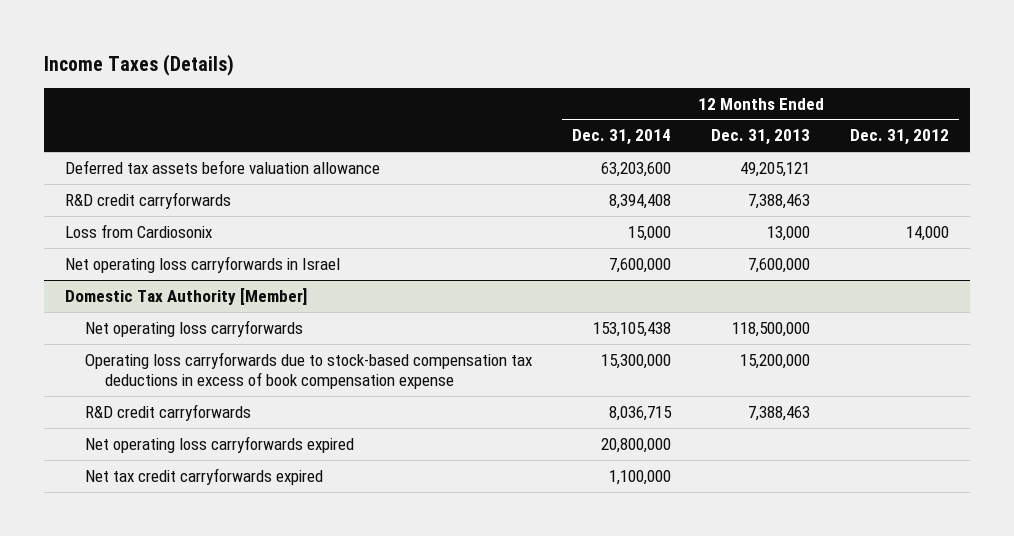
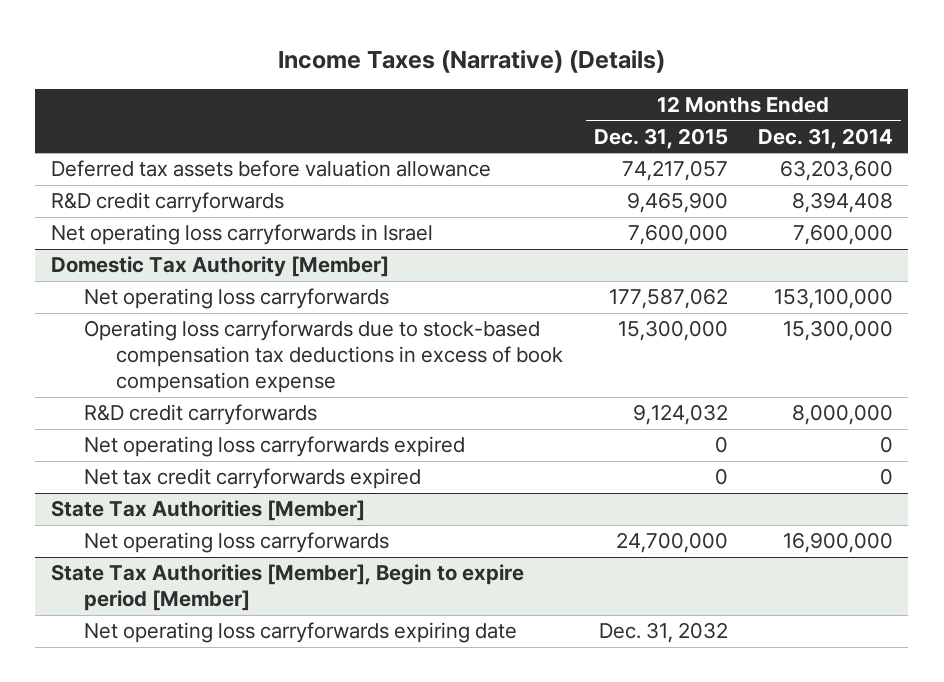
- Income Taxes (Details)
+ Income Taxes (Narrative) (Details)
- | 12 Months Ended Dec. 31, 2014 | 12 Months Ended Dec. 31, 2013 | 12 Months Ended Dec. 31, 2012
+ | 12 Months Ended Dec. 31, 2015 | 12 Months Ended Dec. 31, 2014
- Loss from Cardiosonix | 15,000 | 13,000 | 14,000
@ Domestic Tax Authority [Member]
- Net operating loss carryforwards | 153,105,438 | 118,500,000 |
+ Net operating loss carryforwards | 177,587,062 | 153,100,000
- R&D credit carryforwards | 8,036,715 | 7,388,463 |
- Net operating loss carryforwards expired | 20,800,000 | |
- Net tax credit carryforwards expired | 1,100,000 | |
+ R&D credit carryforwards | 9,124,032 | 8,000,000
+ Net operating loss carryforwards expired | 0 | 0
+ Net tax credit carryforwards expired | 0 | 0
+ State Tax Authorities [Member]
+ Net operating loss carryforwards | 24,700,000 | 16,900,000
+ State Tax Authorities [Member], Begin to expire period [Member]
+ Net operating loss carryforwards expiring date | Dec. 31, 2032 |

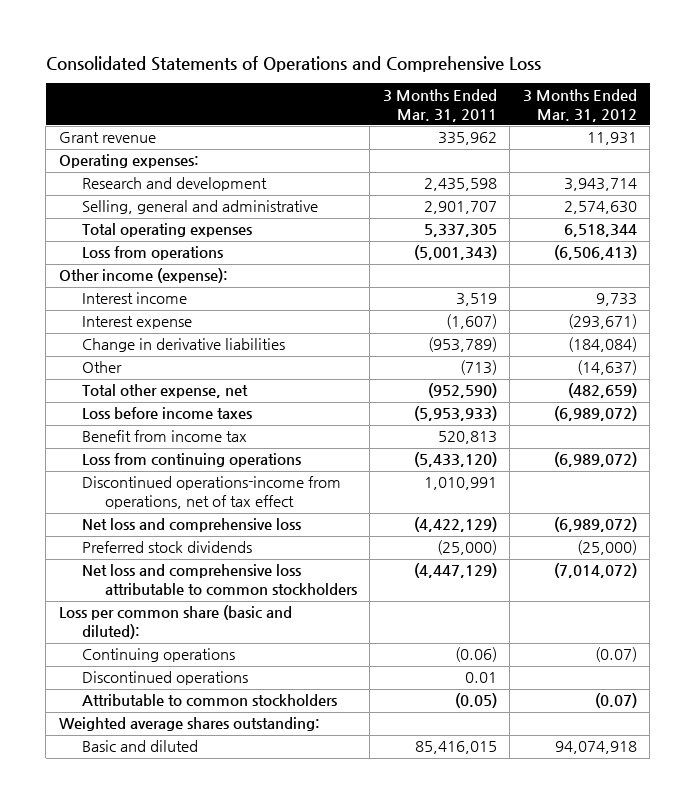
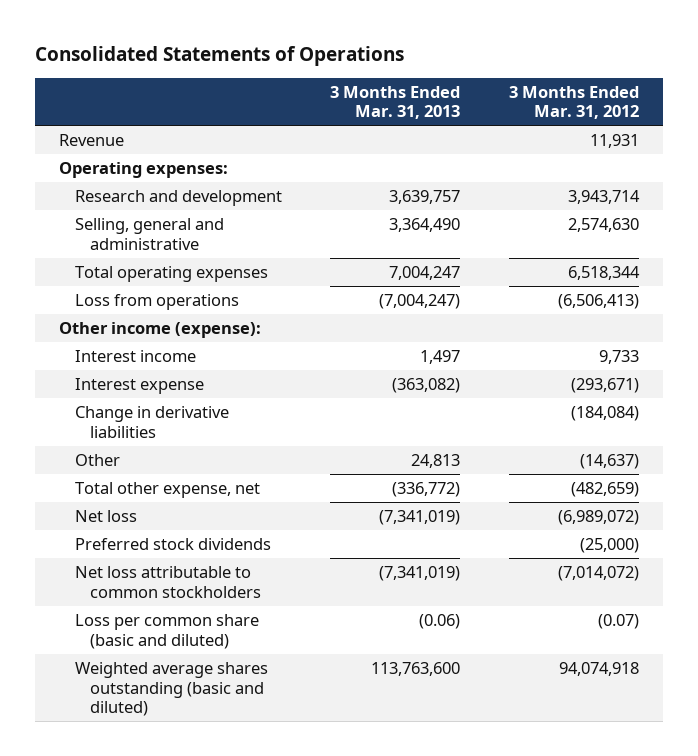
- Consolidated Statements of Operations and Comprehensive Loss
+ Consolidated Statements of Operations
- | 3 Months Ended Mar. 31, 2011 | 3 Months Ended Mar. 31, 2012
+ | 3 Months Ended Mar. 31, 2013 | 3 Months Ended Mar. 31, 2012
- Grant revenue | 335,962 | 11,931
+ Revenue | | 11,931
- Loss before income taxes | (5,953,933) | (6,989,072)
- Benefit from income tax | 520,813 |
- Loss from continuing operations | (5,433,120) | (6,989,072)
- Discontinued operations-income from operations, net of tax effect | 1,010,991 |
- Net loss and comprehensive loss | (4,422,129) | (6,989,072)
+ Net loss | (7,341,019) | (6,989,072)
- Net loss and comprehensive loss attributable to common stockholders | (4,447,129) | (7,014,072)
- Loss per common share (basic and diluted):
- Continuing operations | (0.06) | (0.07)
- Discontinued operations | 0.01 |
- Attributable to common stockholders | (0.05) | (0.07)
- Weighted average shares outstanding:
- Basic and diluted | 85,416,015 | 94,074,918
+ Net loss attributable to common stockholders | (7,341,019) | (7,014,072)
+ Loss per common share (basic and diluted) | (0.06) | (0.07)
+ Weighted average shares outstanding (basic and diluted) | 113,763,600 | 94,074,918

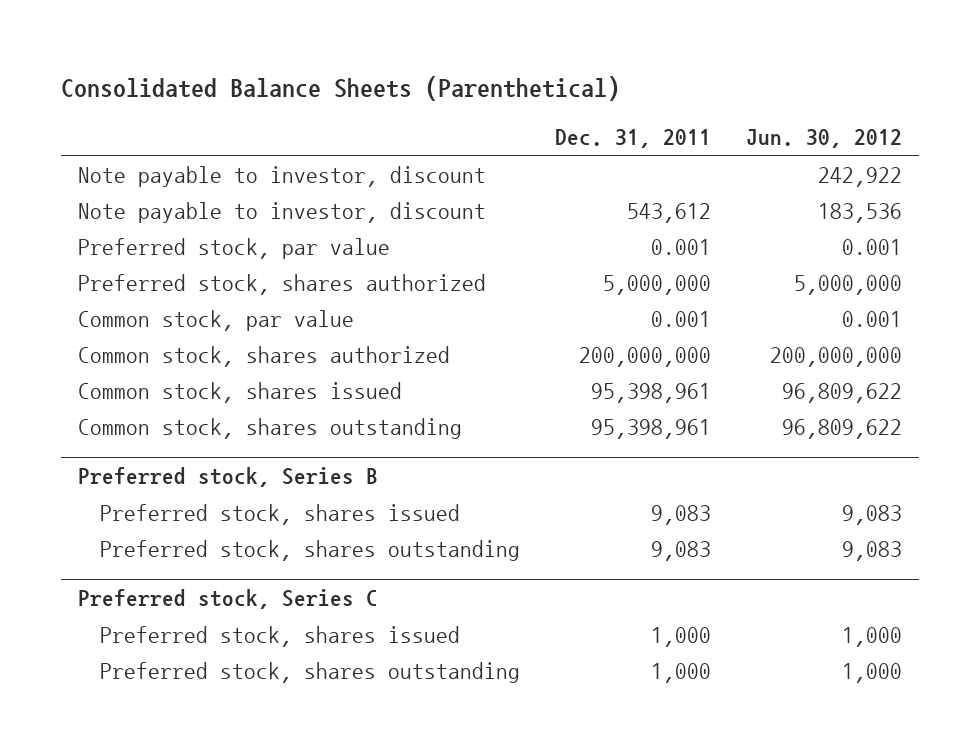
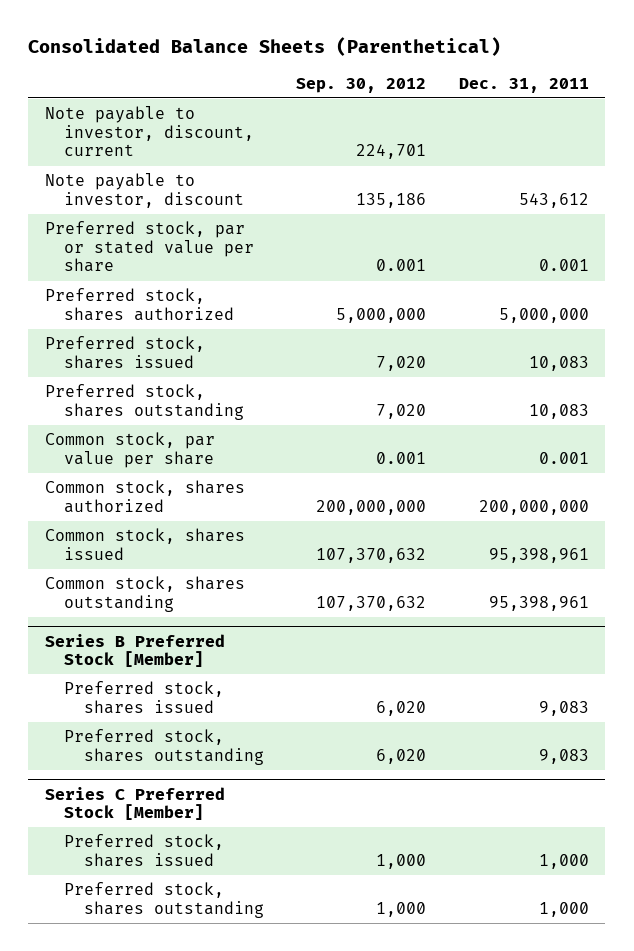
- | Dec. 31, 2011 | Jun. 30, 2012
+ | Sep. 30, 2012 | Dec. 31, 2011
- Note payable to investor, discount | | 242,922
+ Note payable to investor, discount, current | 224,701 |
- Preferred stock, par value | 0.001 | 0.001
+ Preferred stock, par or stated value per share | 0.001 | 0.001
- Common stock, par value | 0.001 | 0.001
+ Preferred stock, shares issued | 7,020 | 10,083
+ Preferred stock, shares outstanding | 7,020 | 10,083
+ Common stock, par value per share | 0.001 | 0.001
- Preferred stock, Series B
+ Series B Preferred Stock [Member]
- Preferred stock, Series C
+ Series C Preferred Stock [Member]

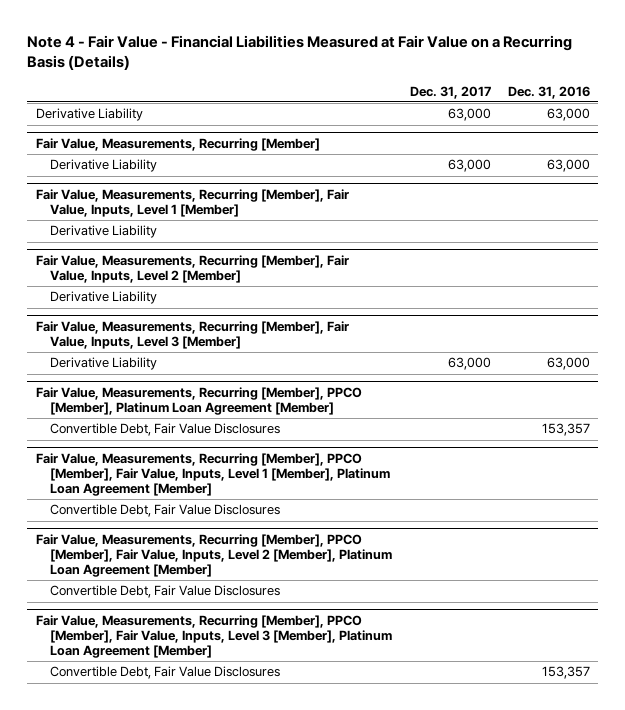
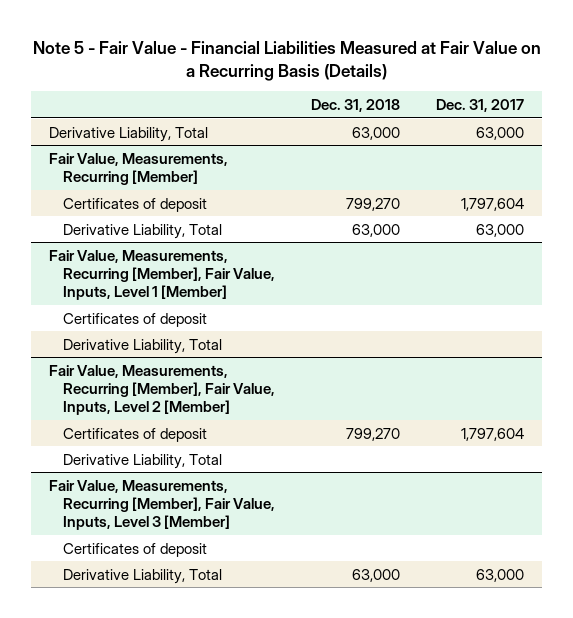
- Note 4 - Fair Value - Financial Liabilities Measured at Fair Value on a Recurring Basis (Details)
+ Note 5 - Fair Value - Financial Liabilities Measured at Fair Value on a Recurring Basis (Details)
- | Dec. 31, 2017 | Dec. 31, 2016
+ | Dec. 31, 2018 | Dec. 31, 2017
- Derivative Liability | 63,000 | 63,000
+ Derivative Liability, Total | 63,000 | 63,000
@ Fair Value, Measurements, Recurring [Member]
- Derivative Liability | 63,000 | 63,000
+ Certificates of deposit | 799,270 | 1,797,604
+ Derivative Liability, Total | 63,000 | 63,000
@ Fair Value, Measurements, Recurring [Member], Fair Value, Inputs, Level 1 [Member]
- Derivative Liability
+ Certificates of deposit
+ Derivative Liability, Total
@ Fair Value, Measurements, Recurring [Member], Fair Value, Inputs, Level 2 [Member]
- Derivative Liability
+ Certificates of deposit | 799,270 | 1,797,604
+ Derivative Liability, Total
@ Fair Value, Measurements, Recurring [Member], Fair Value, Inputs, Level 3 [Member]
- Derivative Liability | 63,000 | 63,000
- Fair Value, Measurements, Recurring [Member], PPCO [Member], Platinum Loan Agreement [Member]
- Convertible Debt, Fair Value Disclosures | | 153,357
- Fair Value, Measurements, Recurring [Member], PPCO [Member], Fair Value, Inputs, Level 1 [Member], Platinum Loan Agreement [Member]
- Convertible Debt, Fair Value Disclosures
- Fair Value, Measurements, Recurring [Member], PPCO [Member], Fair Value, Inputs, Level 2 [Member], Platinum Loan Agreement [Member]
- Convertible Debt, Fair Value Disclosures
- Fair Value, Measurements, Recurring [Member], PPCO [Member], Fair Value, Inputs, Level 3 [Member], Platinum Loan Agreement [Member]
- Convertible Debt, Fair Value Disclosures | | 153,357
@ Fair Value, Measurements, Recurring [Member], Fair Value, Inputs, Level 3 [Member]
+ Certificates of deposit
+ Derivative Liability, Total | 63,000 | 63,000

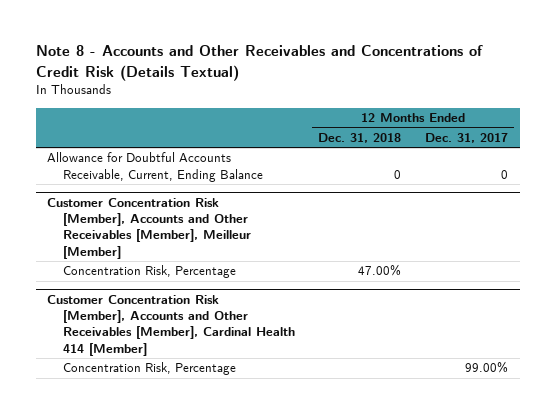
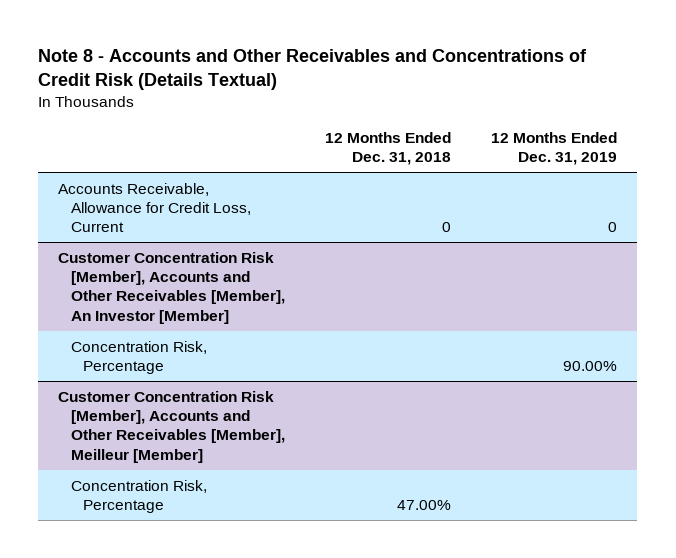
- | 12 Months Ended Dec. 31, 2018 | 12 Months Ended Dec. 31, 2017
+ | 12 Months Ended Dec. 31, 2018 | 12 Months Ended Dec. 31, 2019
- Allowance for Doubtful Accounts Receivable, Current, Ending Balance | 0 | 0
+ Accounts Receivable, Allowance for Credit Loss, Current | 0 | 0
+ Customer Concentration Risk [Member], Accounts and Other Receivables [Member], An Investor [Member]
+ Concentration Risk, Percentage | | 90.00%
- Customer Concentration Risk [Member], Accounts and Other Receivables [Member], Cardinal Health 414 [Member]
- Concentration Risk, Percentage | | 99.00%

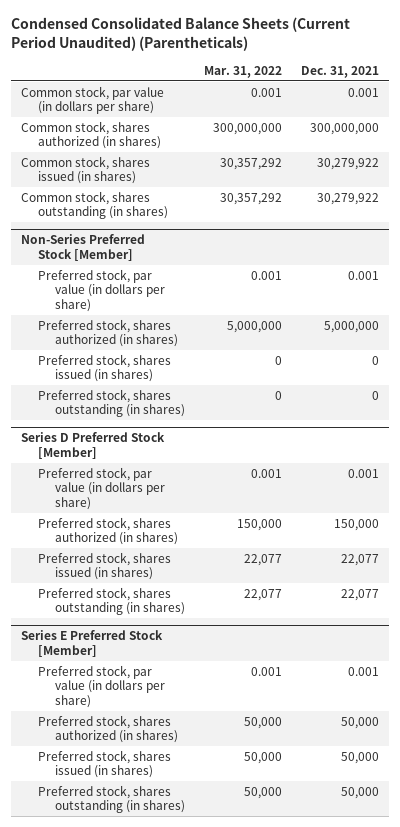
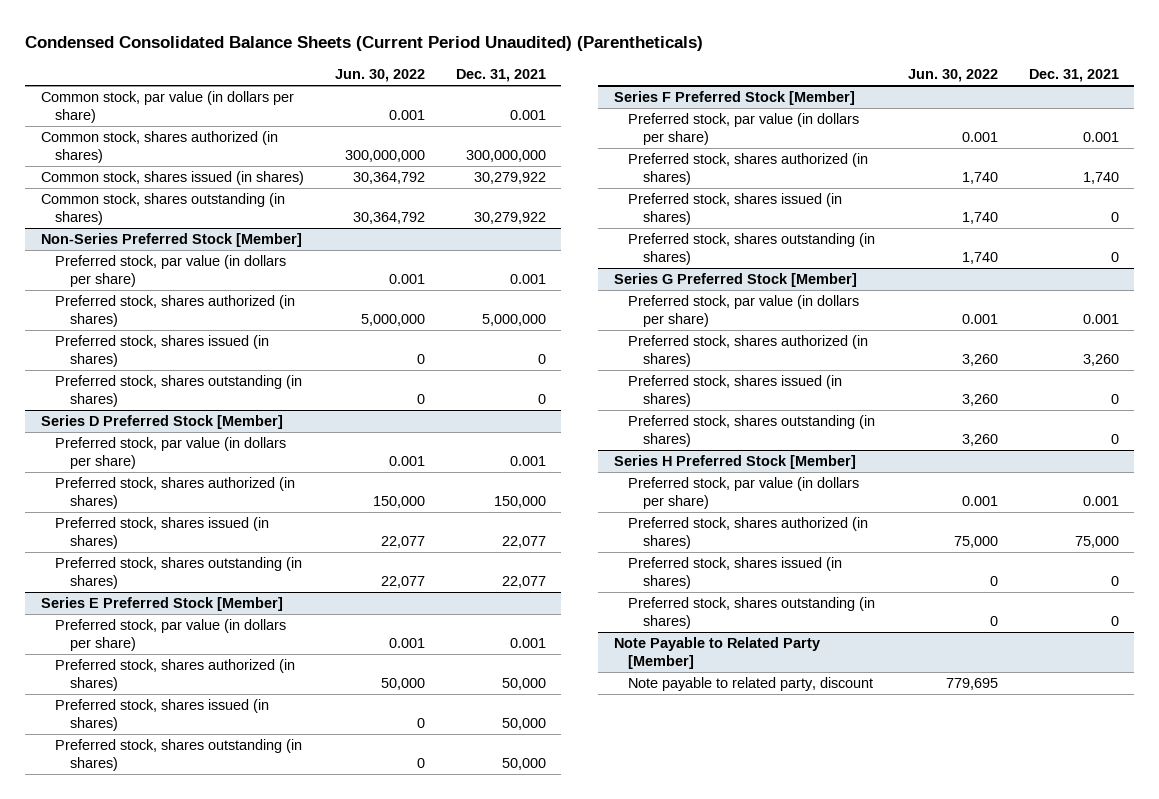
- | Mar. 31, 2022 | Dec. 31, 2021
+ | Jun. 30, 2022 | Dec. 31, 2021
+ Series F Preferred Stock [Member]
+ Preferred stock, par value (in dollars per share) | 0.001 | 0.001
+ Preferred stock, shares authorized (in shares) | 1,740 | 1,740
+ Preferred stock, shares issued (in shares) | 1,740 | 0
+ Preferred stock, shares outstanding (in shares) | 1,740 | 0
+ Series G Preferred Stock [Member]
+ Preferred stock, par value (in dollars per share) | 0.001 | 0.001
+ Preferred stock, shares authorized (in shares) | 3,260 | 3,260
+ Preferred stock, shares issued (in shares) | 3,260 | 0
+ Preferred stock, shares outstanding (in shares) | 3,260 | 0
+ Series H Preferred Stock [Member]
+ Preferred stock, par value (in dollars per share) | 0.001 | 0.001
+ Preferred stock, shares authorized (in shares) | 75,000 | 75,000
+ Preferred stock, shares issued (in shares) | 0 | 0
+ Preferred stock, shares outstanding (in shares) | 0 | 0
+ Note Payable to Related Party [Member]
+ Note payable to related party, discount | 779,695 |

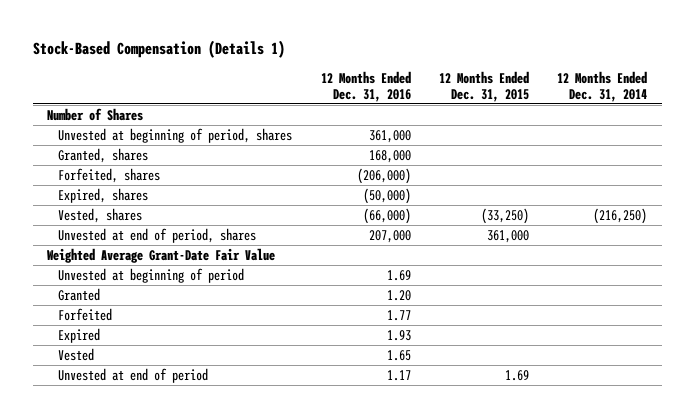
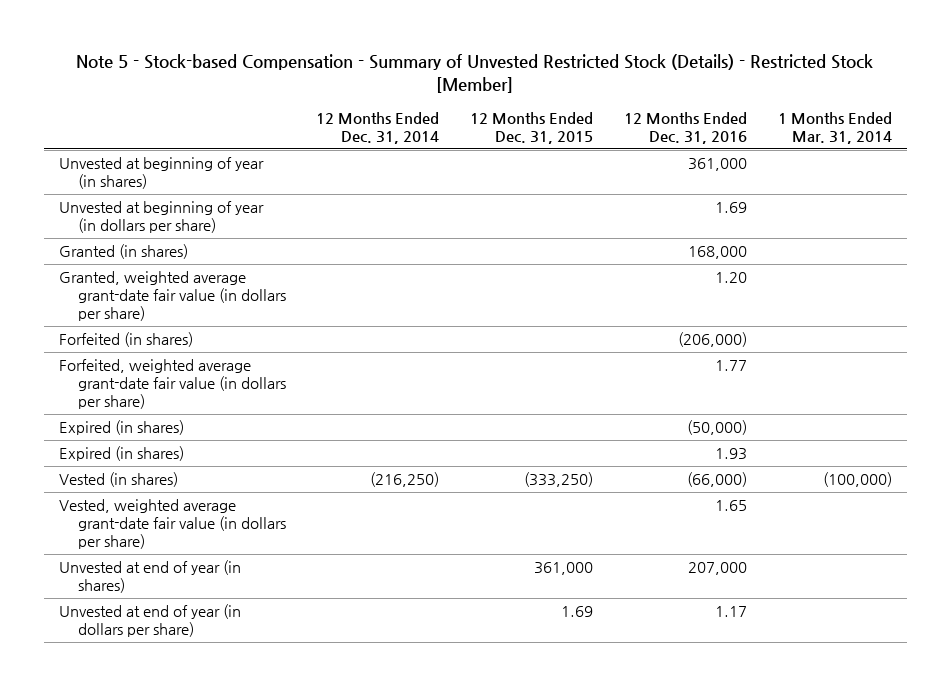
- Stock-Based Compensation (Details 1)
+ Note 5 - Stock-based Compensation - Summary of Unvested Restricted Stock (Details) - Restricted Stock [Member]
- | 12 Months Ended Dec. 31, 2016 | 12 Months Ended Dec. 31, 2015 | 12 Months Ended Dec. 31, 2014
+ | 12 Months Ended Dec. 31, 2014 | 12 Months Ended Dec. 31, 2015 | 12 Months Ended Dec. 31, 2016 | 1 Months Ended Mar. 31, 2014
- Number of Shares
- Unvested at beginning of period, shares | 361,000 | |
- Granted, shares | 168,000 | |
- Forfeited, shares | (206,000) | |
- Expired, shares | (50,000) | |
- Vested, shares | (66,000) | (33,250) | (216,250)
- Unvested at end of period, shares | 207,000 | 361,000 |
- Weighted Average Grant-Date Fair Value
- Unvested at beginning of period | 1.69 | |
- Granted | 1.20 | |
- Forfeited | 1.77 | |
- Expired | 1.93 | |
- Vested | 1.65 | |
- Unvested at end of period | 1.17 | 1.69 |
+ Unvested at beginning of year (in shares) | | | 361,000 |
+ Unvested at beginning of year (in dollars per share) | | | 1.69 |
+ Granted (in shares) | | | 168,000 |
+ Granted, weighted average grant-date fair value (in dollars per share) | | | 1.20 |
+ Forfeited (in shares) | | | (206,000) |
+ Forfeited, weighted average grant-date fair value (in dollars per share) | | | 1.77 |
+ Expired (in shares) | | | (50,000) |
+ Expired (in shares) | | | 1.93 |
+ Vested (in shares) | (216,250) | (333,250) | (66,000) | (100,000)
+ Vested, weighted average grant-date fair value (in dollars per share) | | | 1.65 |
+ Unvested at end of year (in shares) | | 361,000 | 207,000 |
+ Unvested at end of year (in dollars per share) | | 1.69 | 1.17 |

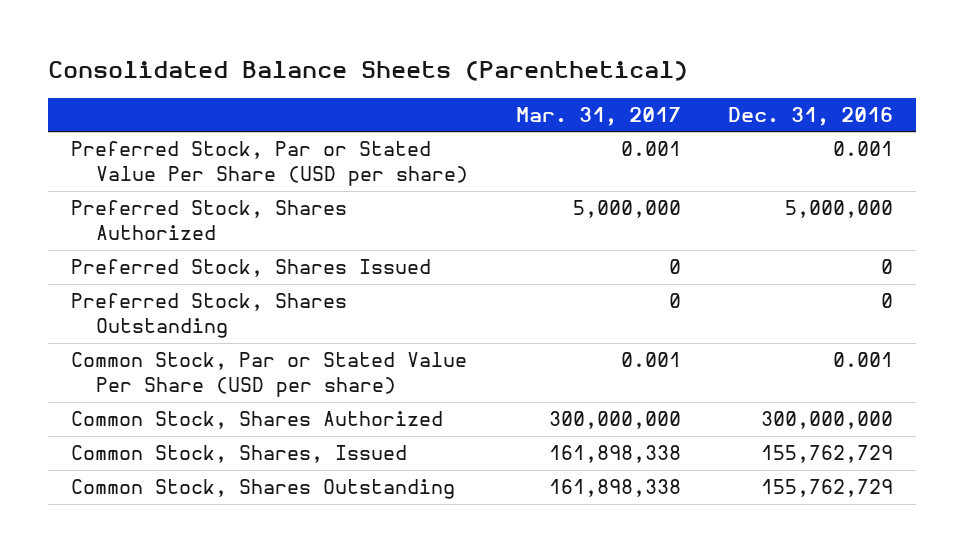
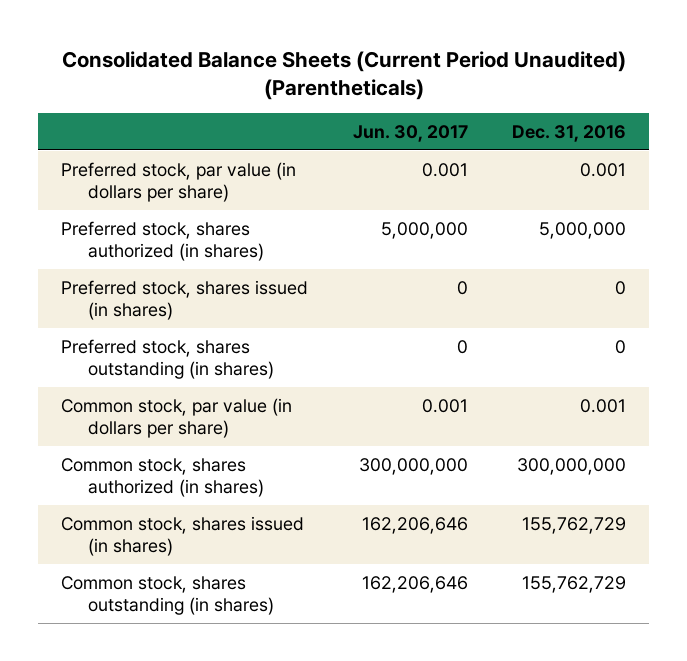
- Consolidated Balance Sheets (Parenthetical)
+ Consolidated Balance Sheets (Current Period Unaudited) (Parentheticals)
- | Mar. 31, 2017 | Dec. 31, 2016
+ | Jun. 30, 2017 | Dec. 31, 2016
- Preferred Stock, Par or Stated Value Per Share (USD per share) | 0.001 | 0.001
- Preferred Stock, Shares Authorized | 5,000,000 | 5,000,000
- Preferred Stock, Shares Issued | 0 | 0
- Preferred Stock, Shares Outstanding | 0 | 0
- Common Stock, Par or Stated Value Per Share (USD per share) | 0.001 | 0.001
- Common Stock, Shares Authorized | 300,000,000 | 300,000,000
- Common Stock, Shares, Issued | 161,898,338 | 155,762,729
- Common Stock, Shares Outstanding | 161,898,338 | 155,762,729
+ Preferred stock, par value (in dollars per share) | 0.001 | 0.001
+ Preferred stock, shares authorized (in shares) | 5,000,000 | 5,000,000
+ Preferred stock, shares issued (in shares) | 0 | 0
+ Preferred stock, shares outstanding (in shares) | 0 | 0
+ Common stock, par value (in dollars per share) | 0.001 | 0.001
+ Common stock, shares authorized (in shares) | 300,000,000 | 300,000,000
+ Common stock, shares issued (in shares) | 162,206,646 | 155,762,729
+ Common stock, shares outstanding (in shares) | 162,206,646 | 155,762,729

